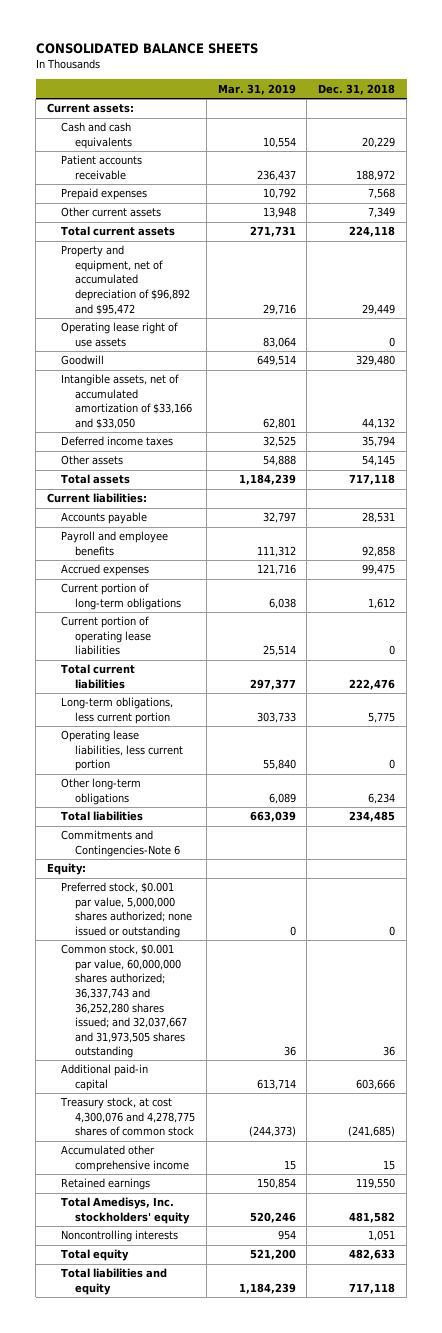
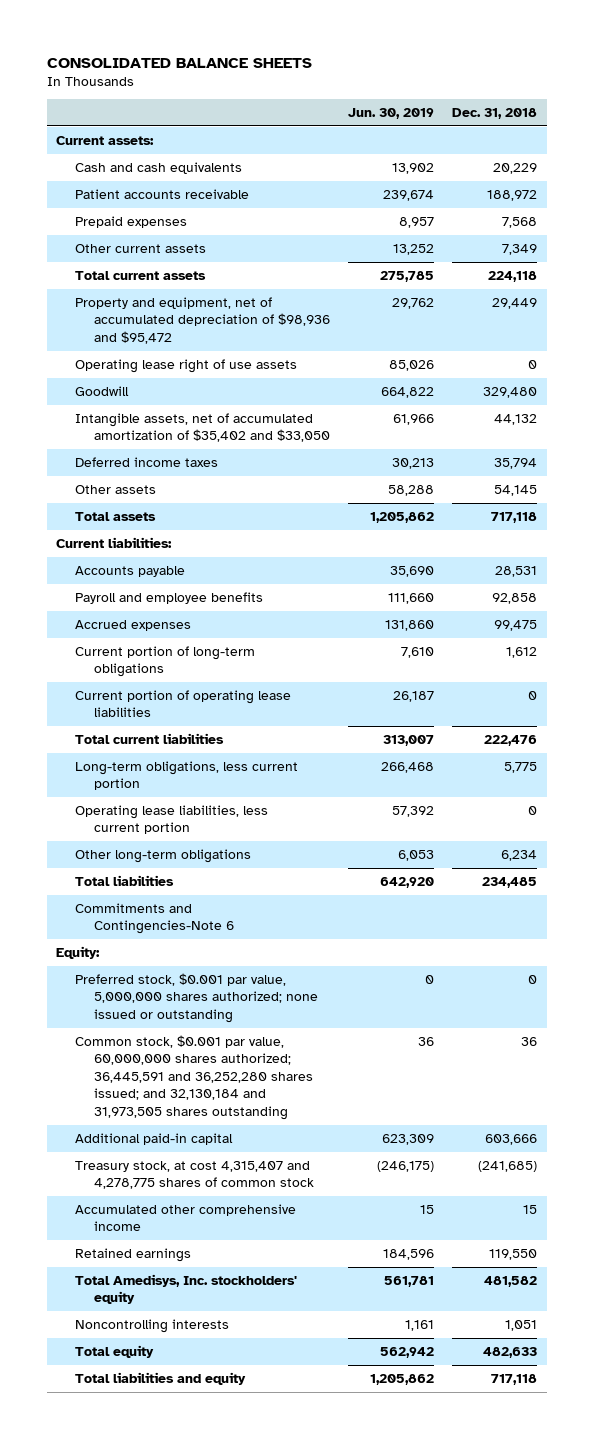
- | Mar. 31, 2019 | Dec. 31, 2018
+ | Jun. 30, 2019 | Dec. 31, 2018
- Property and equipment, net of accumulated depreciation of $96,892 and $95,472 | 29,716 | 29,449
+ Property and equipment, net of accumulated depreciation of $98,936 and $95,472 | 29,762 | 29,449
- Intangible assets, net of accumulated amortization of $33,166 and $33,050 | 62,801 | 44,132
+ Intangible assets, net of accumulated amortization of $35,402 and $33,050 | 61,966 | 44,132
- Common stock, $0.001 par value, 60,000,000 shares authorized; 36,337,743 and 36,252,280 shares issued; and 32,037,667 and 31,973,505 shares outstanding | 36 | 36
+ Common stock, $0.001 par value, 60,000,000 shares authorized; 36,445,591 and 36,252,280 shares issued; and 32,130,184 and 31,973,505 shares outstanding | 36 | 36
- Treasury stock, at cost 4,300,076 and 4,278,775 shares of common stock | (244,373) | (241,685)
+ Treasury stock, at cost 4,315,407 and 4,278,775 shares of common stock | (246,175) | (241,685)

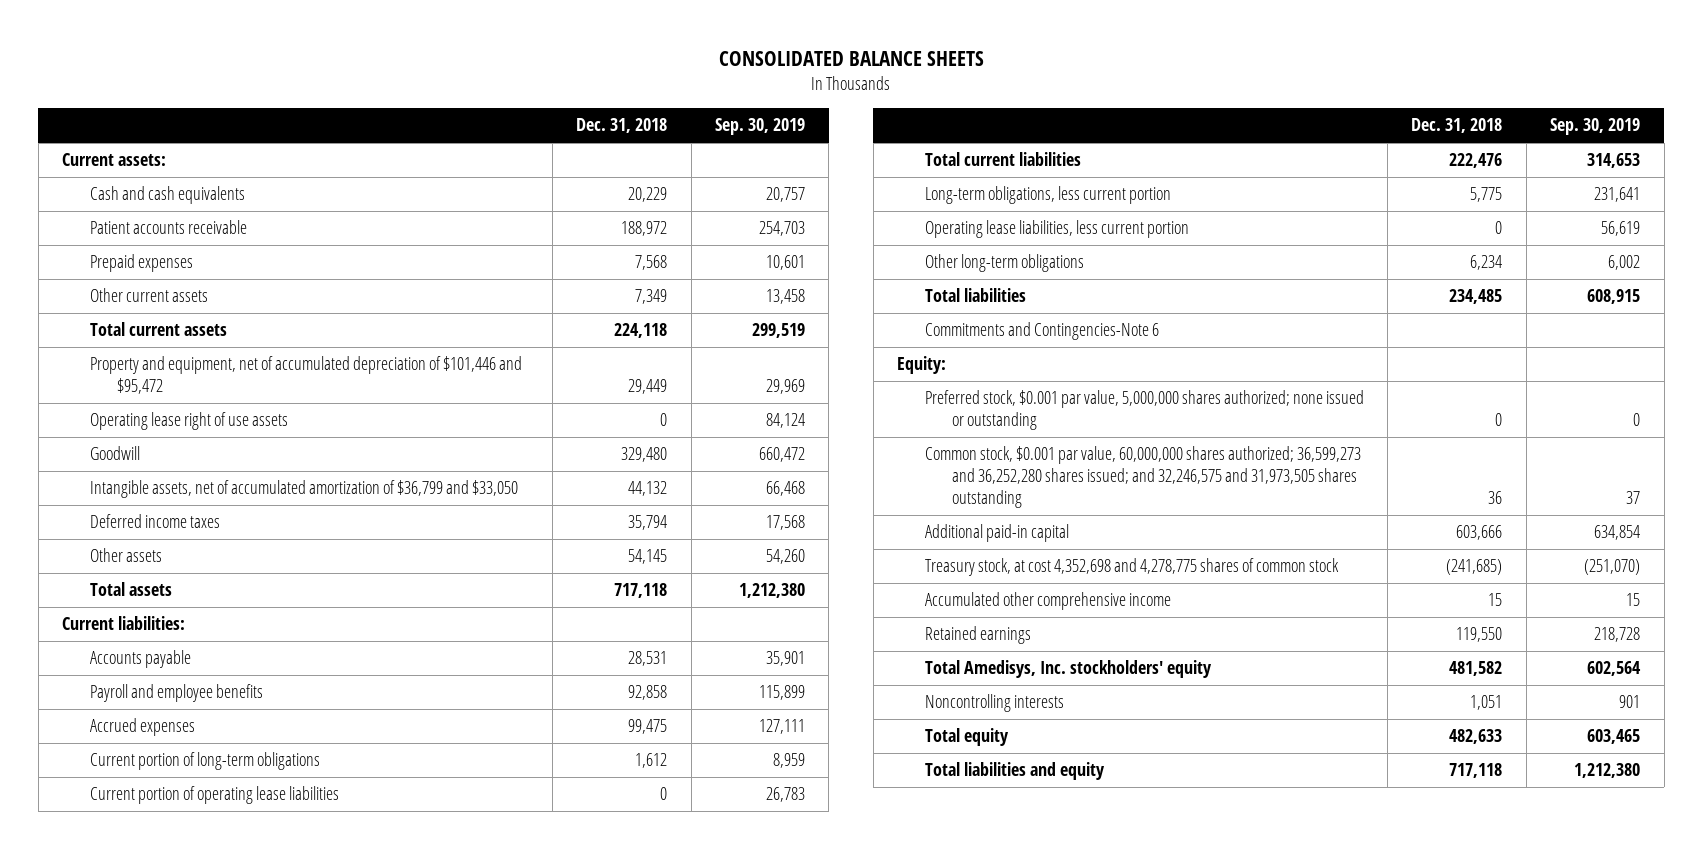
- | Jun. 30, 2019 | Dec. 31, 2018
+ | Dec. 31, 2018 | Sep. 30, 2019
- Property and equipment, net of accumulated depreciation of $98,936 and $95,472 | 29,762 | 29,449
+ Property and equipment, net of accumulated depreciation of $101,446 and $95,472 | 29,449 | 29,969
- Intangible assets, net of accumulated amortization of $35,402 and $33,050 | 61,966 | 44,132
+ Intangible assets, net of accumulated amortization of $36,799 and $33,050 | 44,132 | 66,468
- Common stock, $0.001 par value, 60,000,000 shares authorized; 36,445,591 and 36,252,280 shares issued; and 32,130,184 and 31,973,505 shares outstanding | 36 | 36
+ Common stock, $0.001 par value, 60,000,000 shares authorized; 36,599,273 and 36,252,280 shares issued; and 32,246,575 and 31,973,505 shares outstanding | 36 | 37
- Treasury stock, at cost 4,315,407 and 4,278,775 shares of common stock | (246,175) | (241,685)
+ Treasury stock, at cost 4,352,698 and 4,278,775 shares of common stock | (241,685) | (251,070)

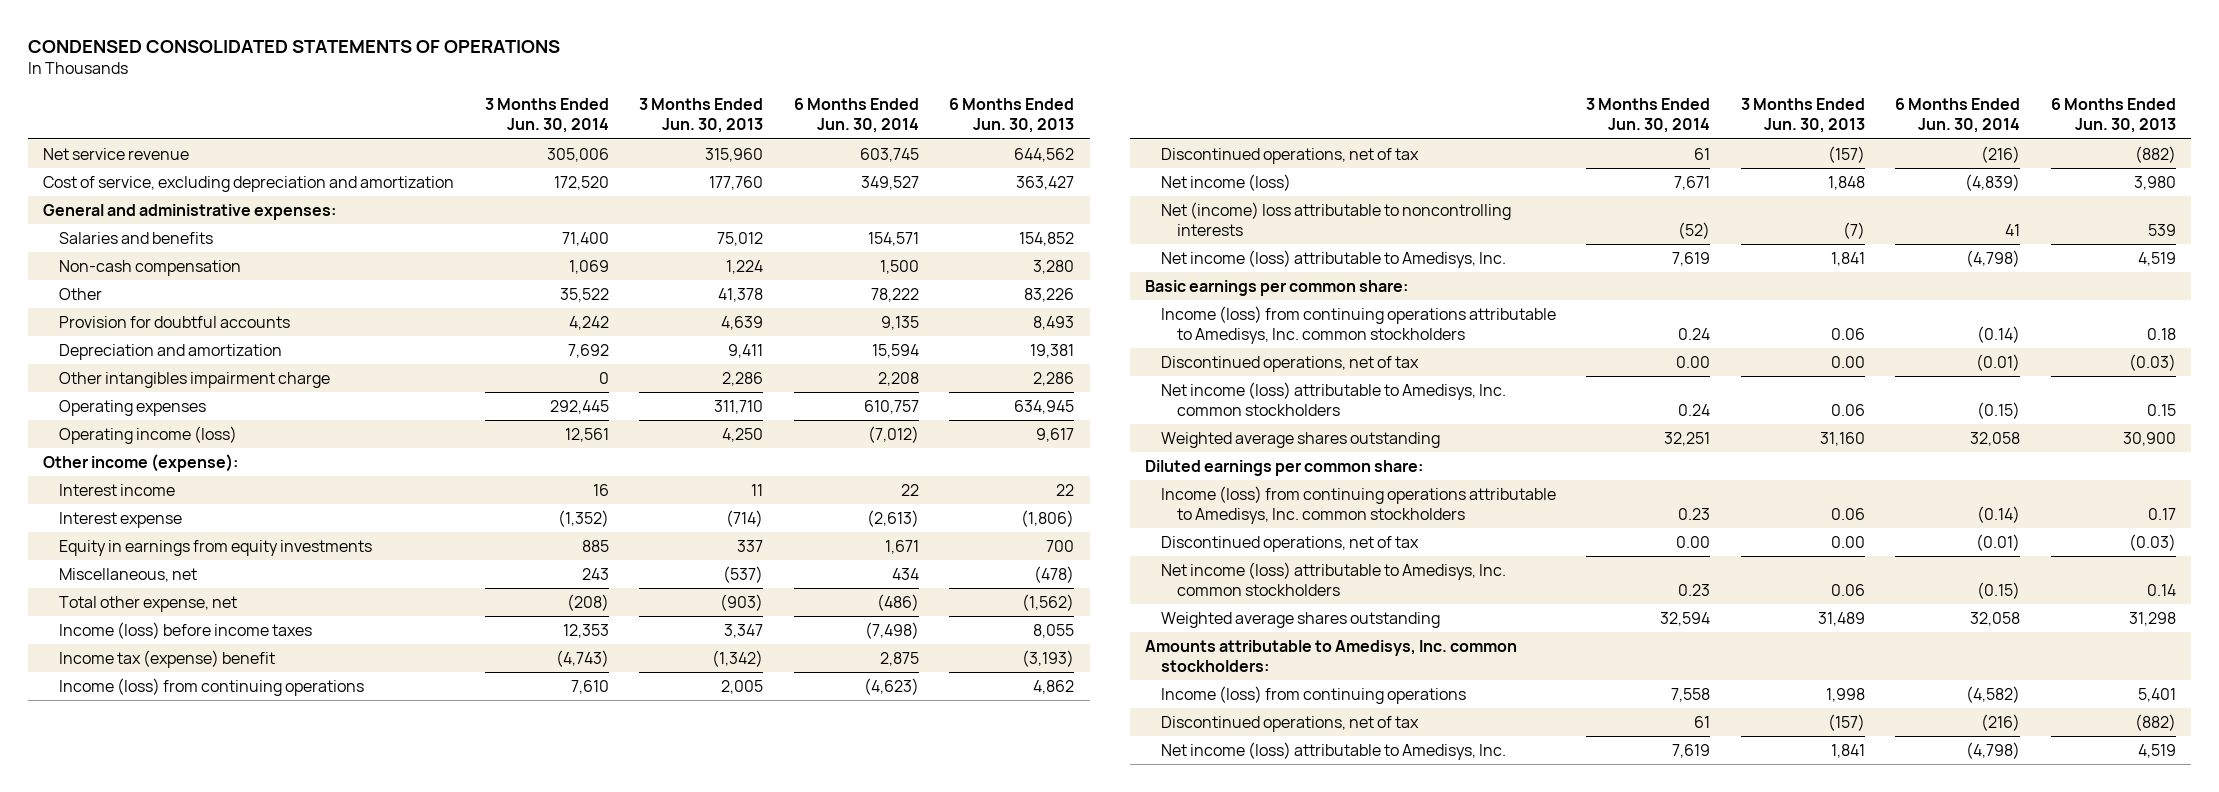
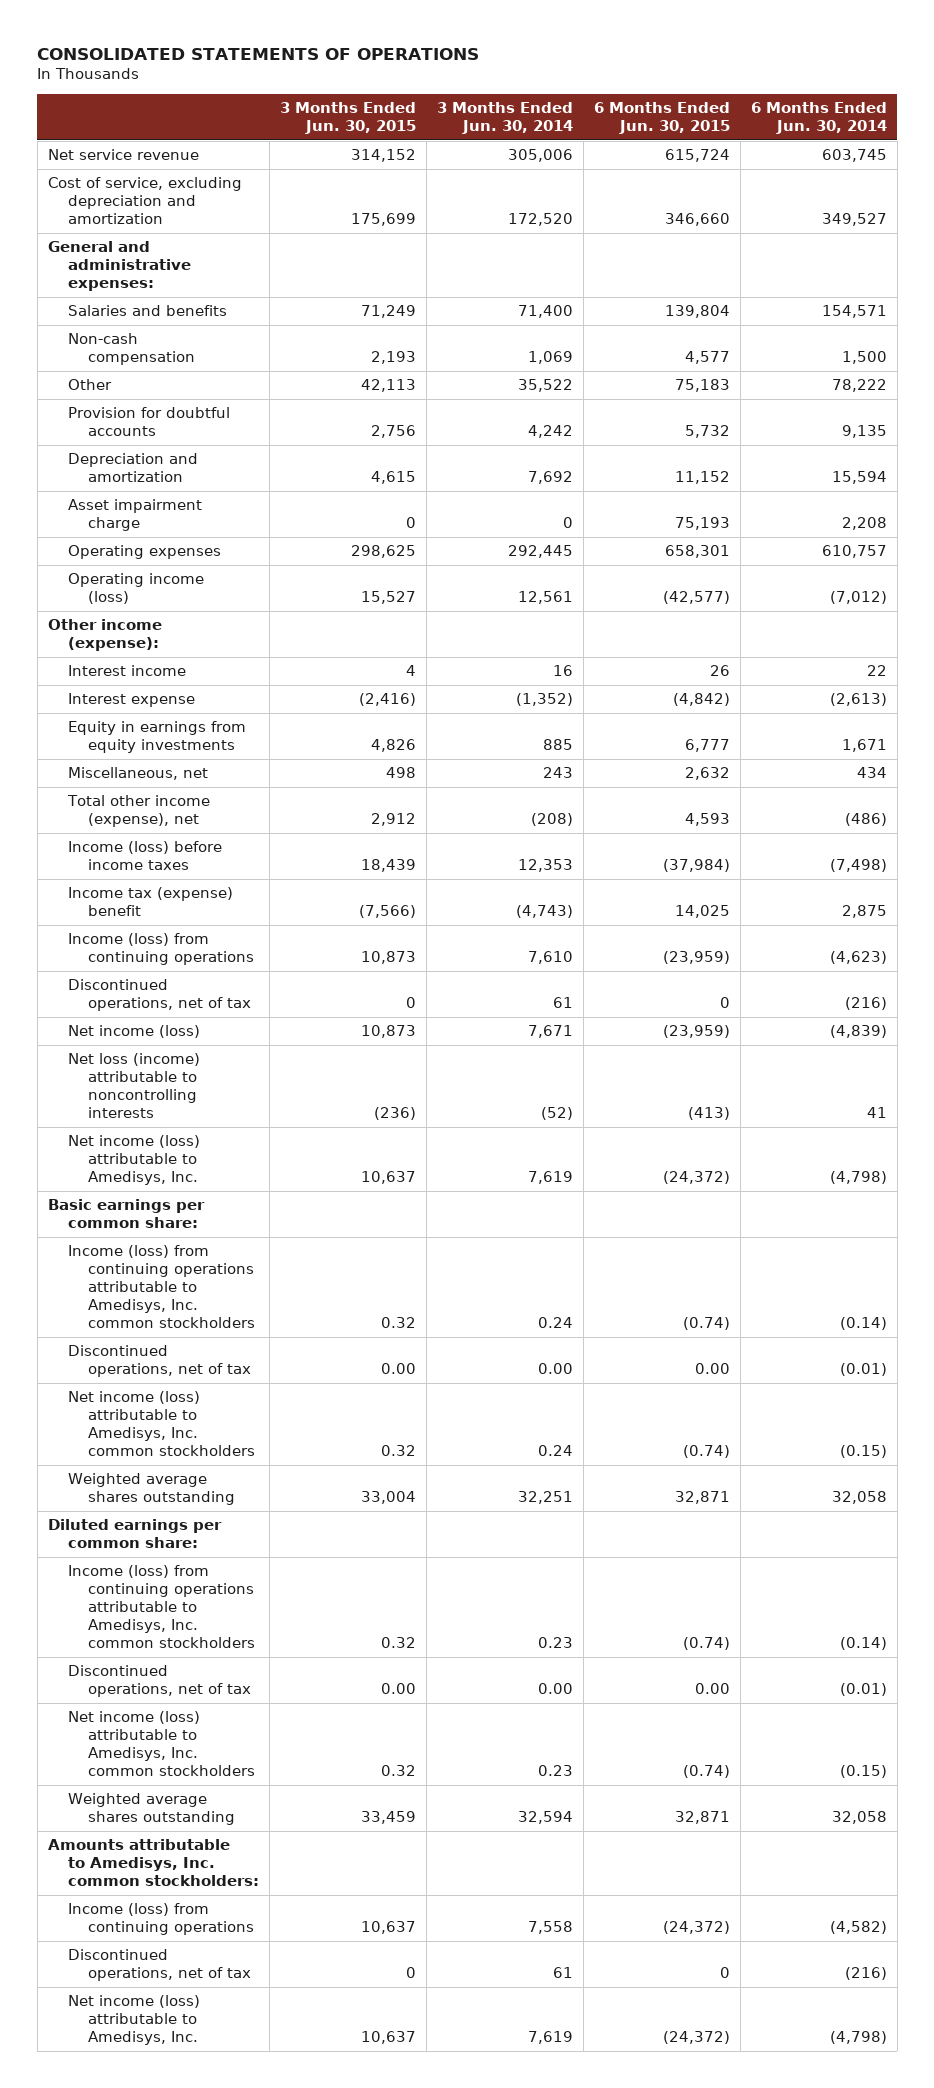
- CONDENSED CONSOLIDATED STATEMENTS OF OPERATIONS
+ CONSOLIDATED STATEMENTS OF OPERATIONS
- | 3 Months Ended Jun. 30, 2014 | 3 Months Ended Jun. 30, 2013 | 6 Months Ended Jun. 30, 2014 | 6 Months Ended Jun. 30, 2013
+ | 3 Months Ended Jun. 30, 2015 | 3 Months Ended Jun. 30, 2014 | 6 Months Ended Jun. 30, 2015 | 6 Months Ended Jun. 30, 2014
- Other intangibles impairment charge | 0 | 2,286 | 2,208 | 2,286
+ Asset impairment charge | 0 | 0 | 75,193 | 2,208
- Total other expense, net | (208) | (903) | (486) | (1,562)
+ Total other income (expense), net | 2,912 | (208) | 4,593 | (486)
- Net (income) loss attributable to noncontrolling interests | (52) | (7) | 41 | 539
+ Net loss (income) attributable to noncontrolling interests | (236) | (52) | (413) | 41

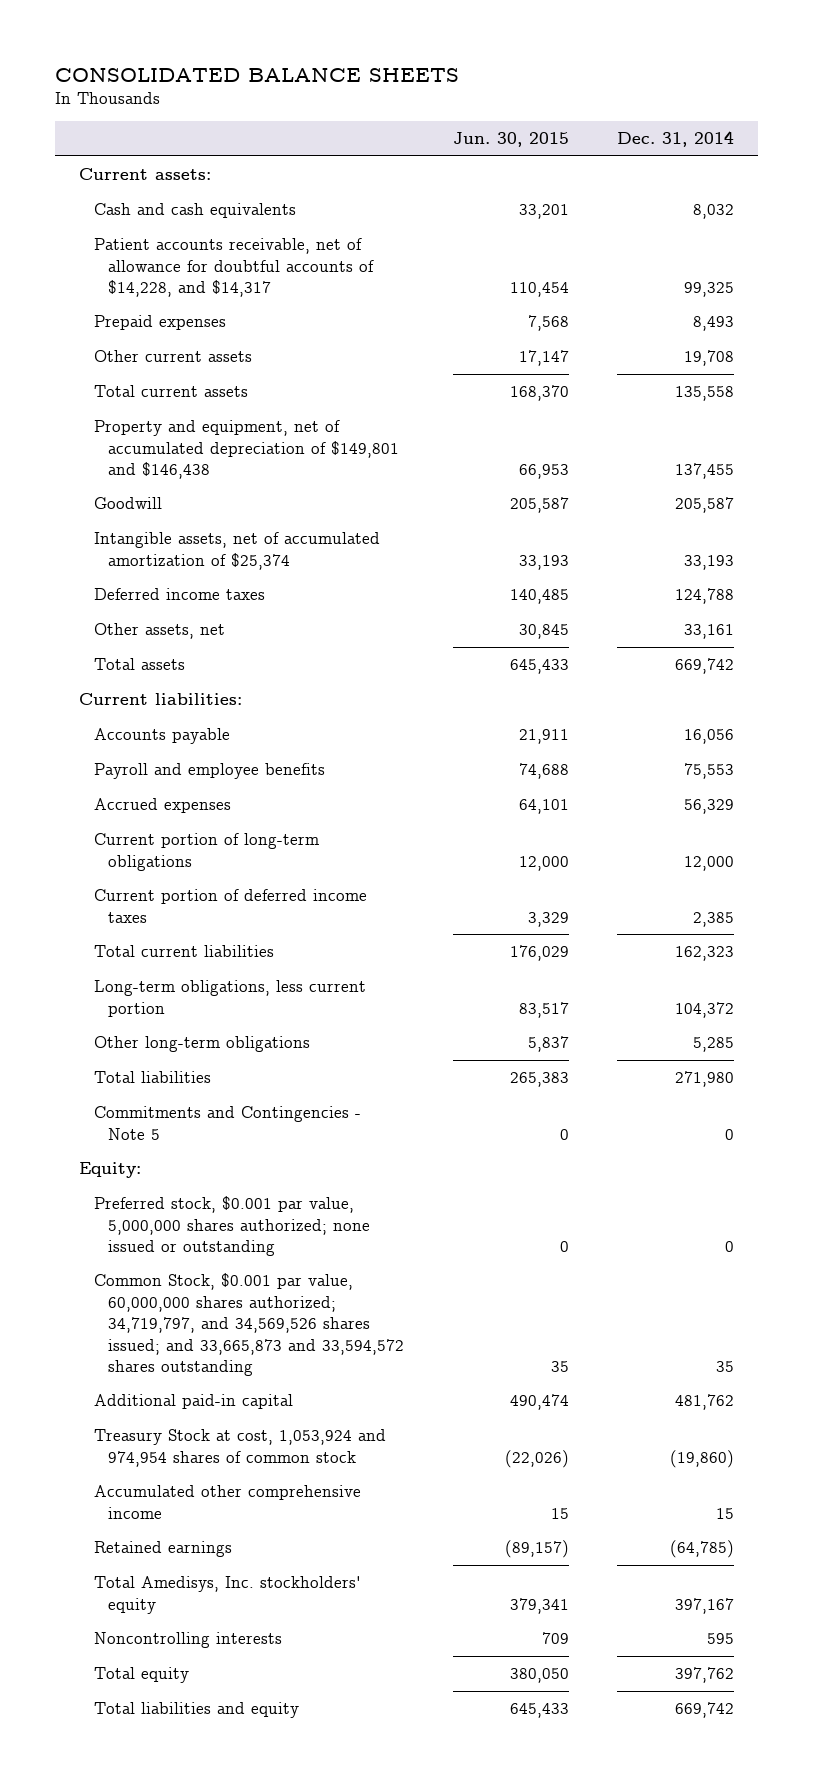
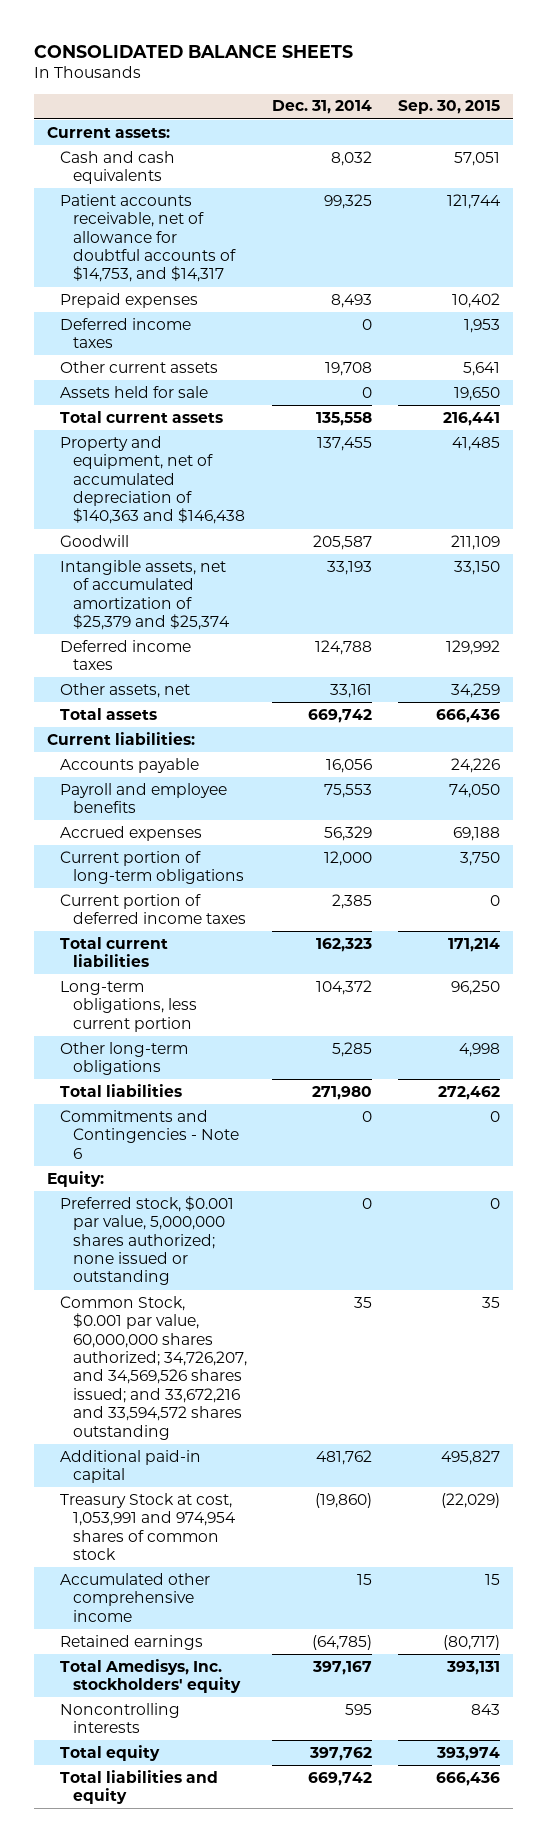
- | Jun. 30, 2015 | Dec. 31, 2014
+ | Dec. 31, 2014 | Sep. 30, 2015
- Patient accounts receivable, net of allowance for doubtful accounts of $14,228, and $14,317 | 110,454 | 99,325
+ Patient accounts receivable, net of allowance for doubtful accounts of $14,753, and $14,317 | 99,325 | 121,744
+ Deferred income taxes | 0 | 1,953
+ Assets held for sale | 0 | 19,650
- Property and equipment, net of accumulated depreciation of $149,801 and $146,438 | 66,953 | 137,455
+ Property and equipment, net of accumulated depreciation of $140,363 and $146,438 | 137,455 | 41,485
- Intangible assets, net of accumulated amortization of $25,374 | 33,193 | 33,193
+ Intangible assets, net of accumulated amortization of $25,379 and $25,374 | 33,193 | 33,150
- Commitments and Contingencies - Note 5 | 0 | 0
+ Commitments and Contingencies - Note 6 | 0 | 0
- Common Stock, $0.001 par value, 60,000,000 shares authorized; 34,719,797, and 34,569,526 shares issued; and 33,665,873 and 33,594,572 shares outstanding | 35 | 35
+ Common Stock, $0.001 par value, 60,000,000 shares authorized; 34,726,207, and 34,569,526 shares issued; and 33,672,216 and 33,594,572 shares outstanding | 35 | 35
- Treasury Stock at cost, 1,053,924 and 974,954 shares of common stock | (22,026) | (19,860)
+ Treasury Stock at cost, 1,053,991 and 974,954 shares of common stock | (19,860) | (22,029)

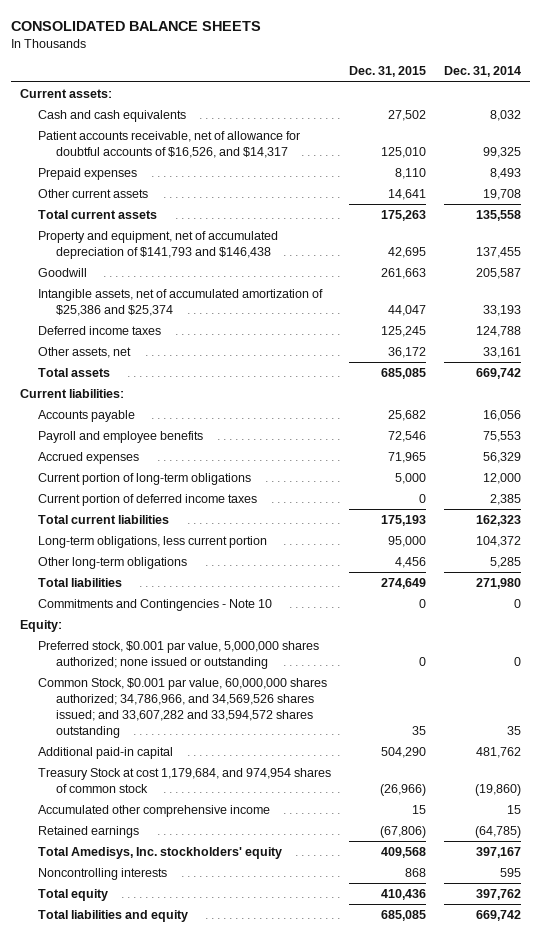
- | Dec. 31, 2014 | Sep. 30, 2015
+ | Dec. 31, 2015 | Dec. 31, 2014
- Patient accounts receivable, net of allowance for doubtful accounts of $14,753, and $14,317 | 99,325 | 121,744
+ Patient accounts receivable, net of allowance for doubtful accounts of $16,526, and $14,317 | 125,010 | 99,325
- Deferred income taxes | 0 | 1,953
- Assets held for sale | 0 | 19,650
- Property and equipment, net of accumulated depreciation of $140,363 and $146,438 | 137,455 | 41,485
+ Property and equipment, net of accumulated depreciation of $141,793 and $146,438 | 42,695 | 137,455
- Intangible assets, net of accumulated amortization of $25,379 and $25,374 | 33,193 | 33,150
+ Intangible assets, net of accumulated amortization of $25,386 and $25,374 | 44,047 | 33,193
- Commitments and Contingencies - Note 6 | 0 | 0
+ Commitments and Contingencies - Note 10 | 0 | 0
- Common Stock, $0.001 par value, 60,000,000 shares authorized; 34,726,207, and 34,569,526 shares issued; and 33,672,216 and 33,594,572 shares outstanding | 35 | 35
+ Common Stock, $0.001 par value, 60,000,000 shares authorized; 34,786,966, and 34,569,526 shares issued; and 33,607,282 and 33,594,572 shares outstanding | 35 | 35
- Treasury Stock at cost, 1,053,991 and 974,954 shares of common stock | (19,860) | (22,029)
+ Treasury Stock at cost 1,179,684, and 974,954 shares of common stock | (26,966) | (19,860)

